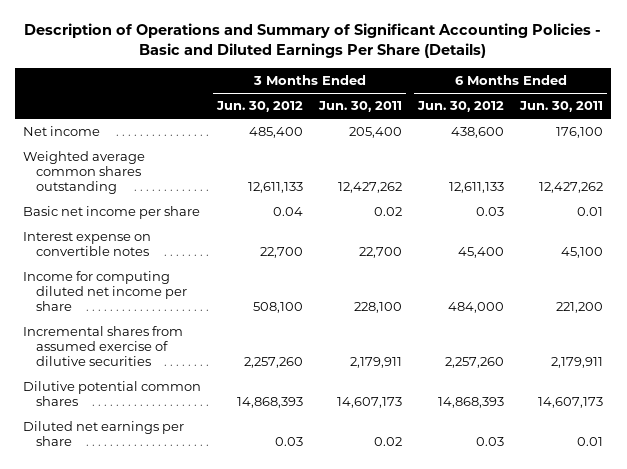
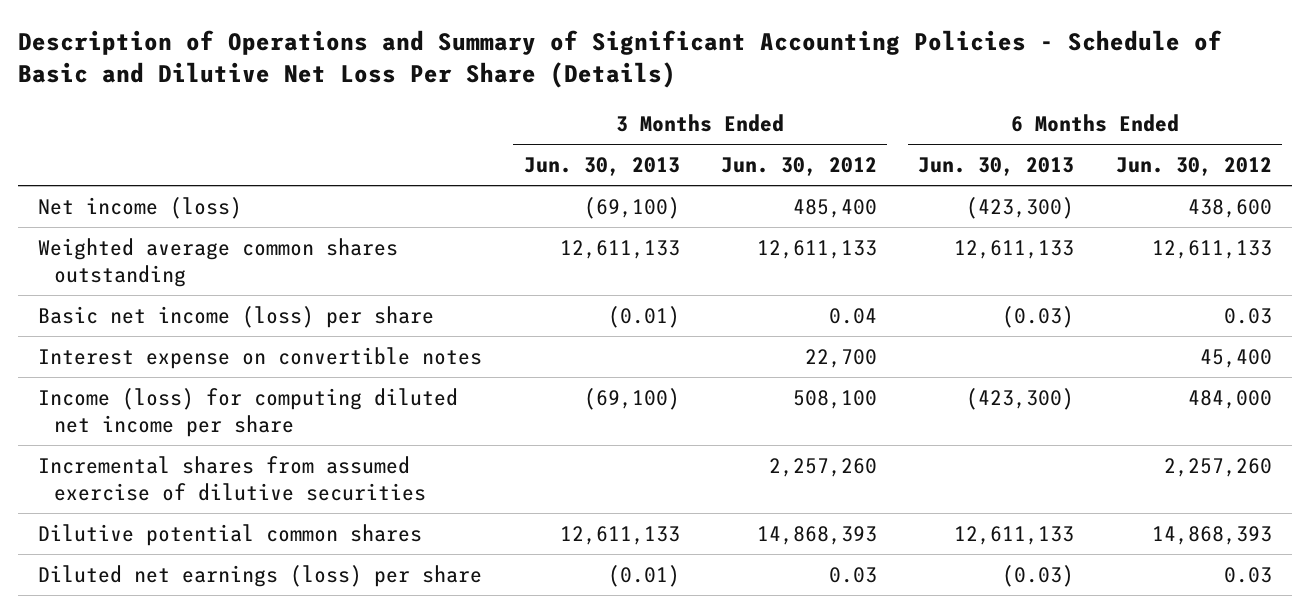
- Description of Operations and Summary of Significant Accounting Policies - Basic and Diluted Earnings Per Share (Details)
+ Description of Operations and Summary of Significant Accounting Policies - Schedule of Basic and Dilutive Net Loss Per Share (Details)
- | 3 Months Ended Jun. 30, 2012 | 3 Months Ended Jun. 30, 2011 | 6 Months Ended Jun. 30, 2012 | 6 Months Ended Jun. 30, 2011
+ | 3 Months Ended Jun. 30, 2013 | 3 Months Ended Jun. 30, 2012 | 6 Months Ended Jun. 30, 2013 | 6 Months Ended Jun. 30, 2012
- Net income | 485,400 | 205,400 | 438,600 | 176,100
+ Net income (loss) | (69,100) | 485,400 | (423,300) | 438,600
- Basic net income per share | 0.04 | 0.02 | 0.03 | 0.01
+ Basic net income (loss) per share | (0.01) | 0.04 | (0.03) | 0.03
- Income for computing diluted net income per share | 508,100 | 228,100 | 484,000 | 221,200
+ Income (loss) for computing diluted net income per share | (69,100) | 508,100 | (423,300) | 484,000
- Diluted net earnings per share | 0.03 | 0.02 | 0.03 | 0.01
+ Diluted net earnings (loss) per share | (0.01) | 0.03 | (0.03) | 0.03

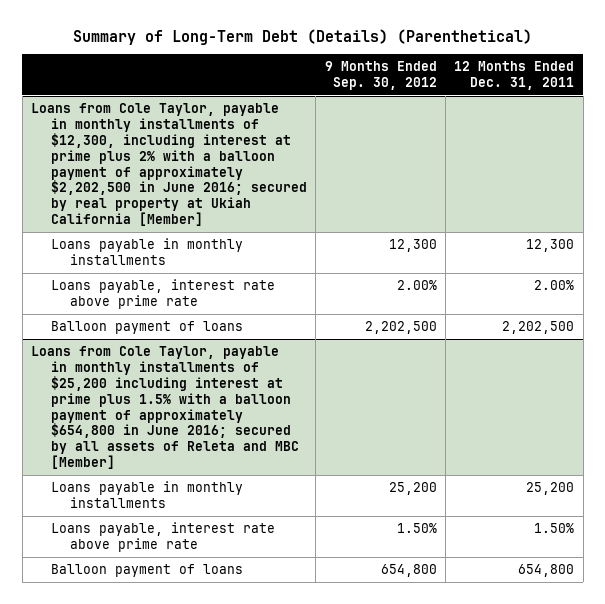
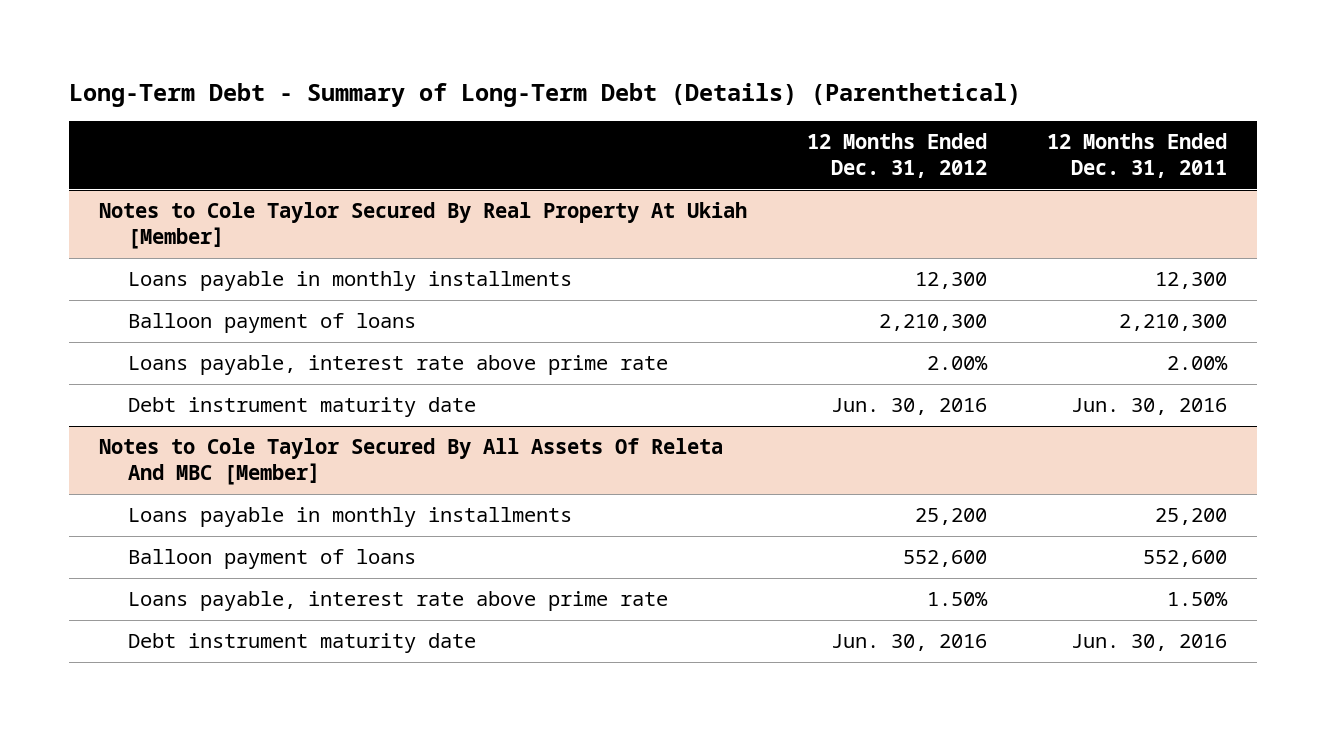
- Summary of Long-Term Debt (Details) (Parenthetical)
+ Long-Term Debt - Summary of Long-Term Debt (Details) (Parenthetical)
- | 9 Months Ended Sep. 30, 2012 | 12 Months Ended Dec. 31, 2011
+ | 12 Months Ended Dec. 31, 2012 | 12 Months Ended Dec. 31, 2011
- Loans from Cole Taylor, payable in monthly installments of $12,300, including interest at prime plus 2% with a balloon payment of approximately $2,202,500 in June 2016; secured by real property at Ukiah California [Member]
+ Notes to Cole Taylor Secured By Real Property At Ukiah [Member]
+ Balloon payment of loans | 2,210,300 | 2,210,300
- Balloon payment of loans | 2,202,500 | 2,202,500
- Loans from Cole Taylor, payable in monthly installments of $25,200 including interest at prime plus 1.5% with a balloon payment of approximately $654,800 in June 2016; secured by all assets of Releta and MBC [Member]
+ Debt instrument maturity date | Jun. 30, 2016 | Jun. 30, 2016
+ Notes to Cole Taylor Secured By All Assets Of Releta And MBC [Member]
+ Balloon payment of loans | 552,600 | 552,600
- Balloon payment of loans | 654,800 | 654,800
+ Debt instrument maturity date | Jun. 30, 2016 | Jun. 30, 2016

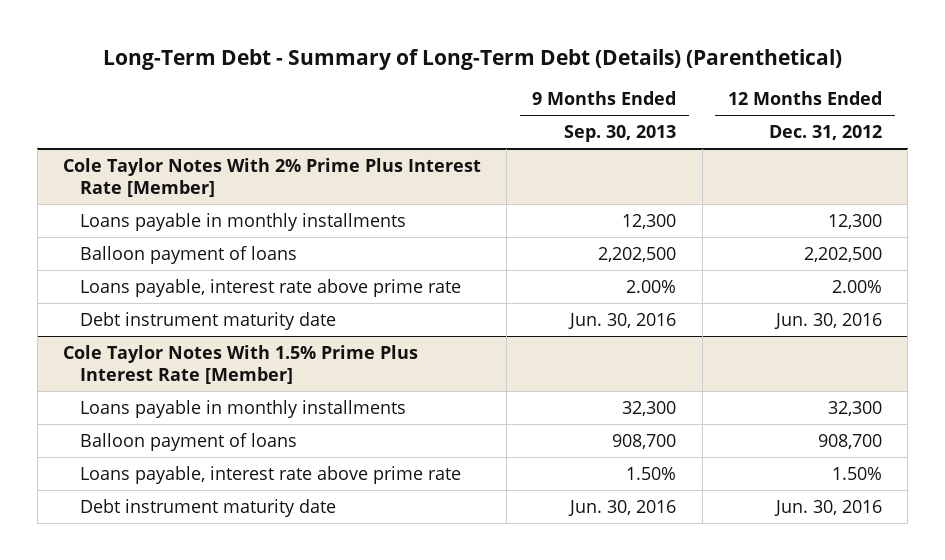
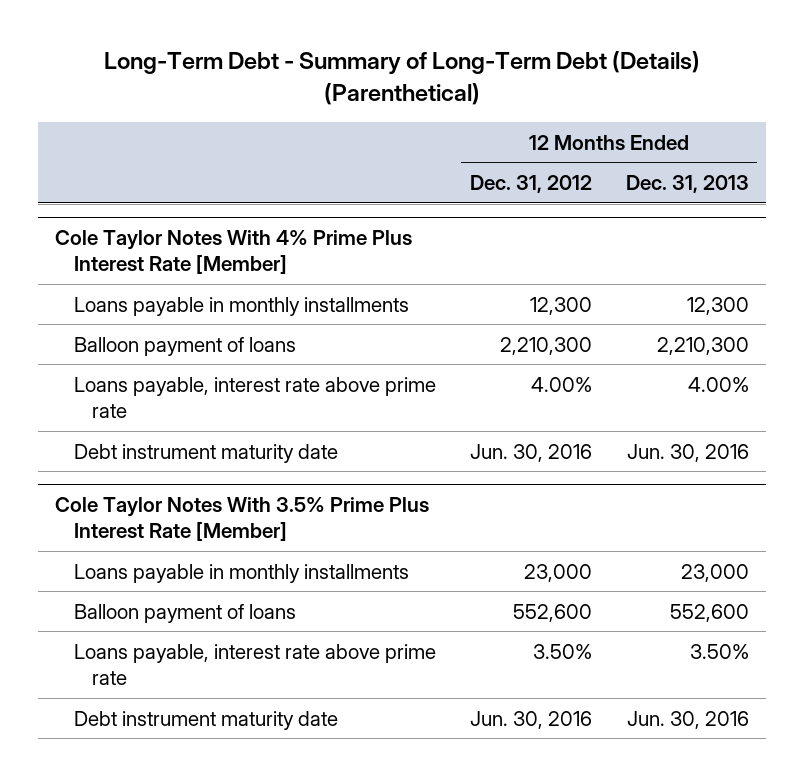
- | 9 Months Ended Sep. 30, 2013 | 12 Months Ended Dec. 31, 2012
+ | 12 Months Ended Dec. 31, 2012 | 12 Months Ended Dec. 31, 2013
- Cole Taylor Notes With 2% Prime Plus Interest Rate [Member]
+ Cole Taylor Notes With 4% Prime Plus Interest Rate [Member]
- Balloon payment of loans | 2,202,500 | 2,202,500
- Loans payable, interest rate above prime rate | 2.00% | 2.00%
+ Balloon payment of loans | 2,210,300 | 2,210,300
+ Loans payable, interest rate above prime rate | 4.00% | 4.00%
- Cole Taylor Notes With 1.5% Prime Plus Interest Rate [Member]
- Loans payable in monthly installments | 32,300 | 32,300
- Balloon payment of loans | 908,700 | 908,700
- Loans payable, interest rate above prime rate | 1.50% | 1.50%
+ Cole Taylor Notes With 3.5% Prime Plus Interest Rate [Member]
+ Loans payable in monthly installments | 23,000 | 23,000
+ Balloon payment of loans | 552,600 | 552,600
+ Loans payable, interest rate above prime rate | 3.50% | 3.50%

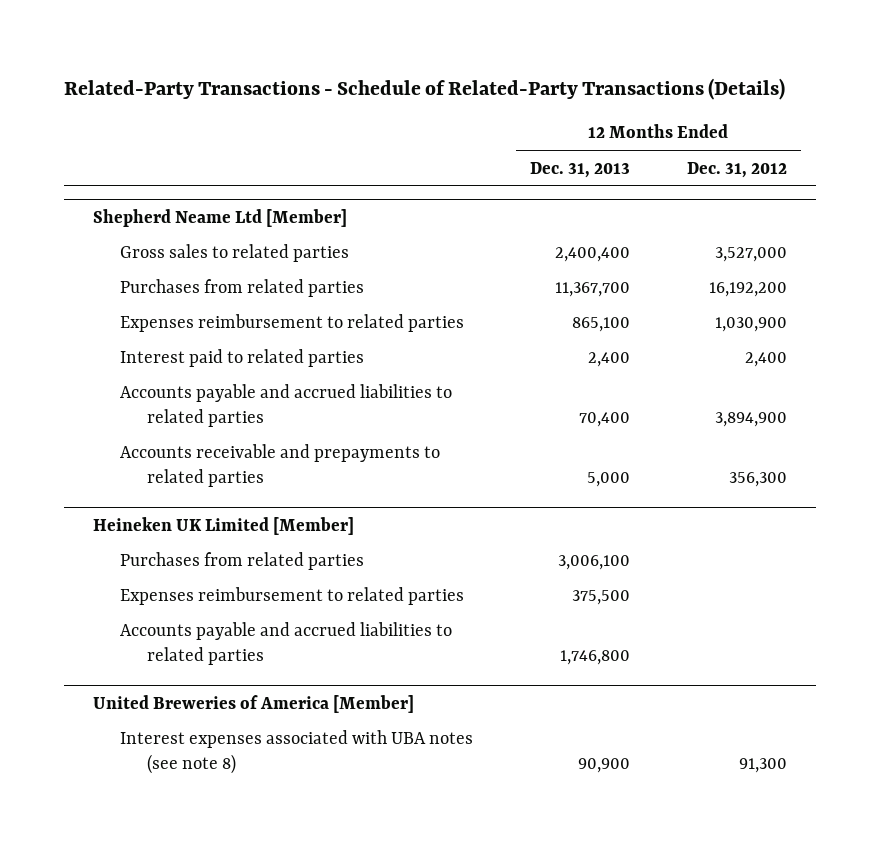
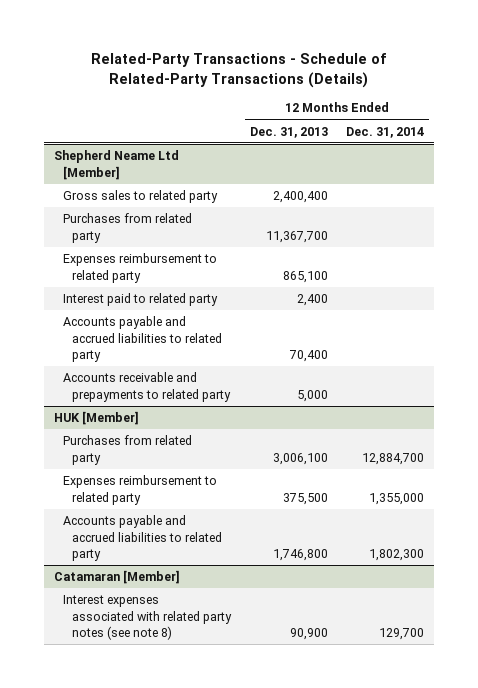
- | 12 Months Ended Dec. 31, 2013 | 12 Months Ended Dec. 31, 2012
+ | 12 Months Ended Dec. 31, 2013 | 12 Months Ended Dec. 31, 2014
@ Shepherd Neame Ltd [Member]
- Gross sales to related parties | 2,400,400 | 3,527,000
- Purchases from related parties | 11,367,700 | 16,192,200
- Expenses reimbursement to related parties | 865,100 | 1,030,900
- Interest paid to related parties | 2,400 | 2,400
- Accounts payable and accrued liabilities to related parties | 70,400 | 3,894,900
- Accounts receivable and prepayments to related parties | 5,000 | 356,300
- Heineken UK Limited [Member]
- Purchases from related parties | 3,006,100 |
- Expenses reimbursement to related parties | 375,500 |
- Accounts payable and accrued liabilities to related parties | 1,746,800 |
- United Breweries of America [Member]
- Interest expenses associated with UBA notes (see note 8) | 90,900 | 91,300
@ Shepherd Neame Ltd [Member]
+ Gross sales to related party | 2,400,400 |
+ Purchases from related party | 11,367,700 |
+ Expenses reimbursement to related party | 865,100 |
+ Interest paid to related party | 2,400 |
+ Accounts payable and accrued liabilities to related party | 70,400 |
+ Accounts receivable and prepayments to related party | 5,000 |
+ HUK [Member]
+ Purchases from related party | 3,006,100 | 12,884,700
+ Expenses reimbursement to related party | 375,500 | 1,355,000
+ Accounts payable and accrued liabilities to related party | 1,746,800 | 1,802,300
+ Catamaran [Member]
+ Interest expenses associated with related party notes (see note 8) | 90,900 | 129,700

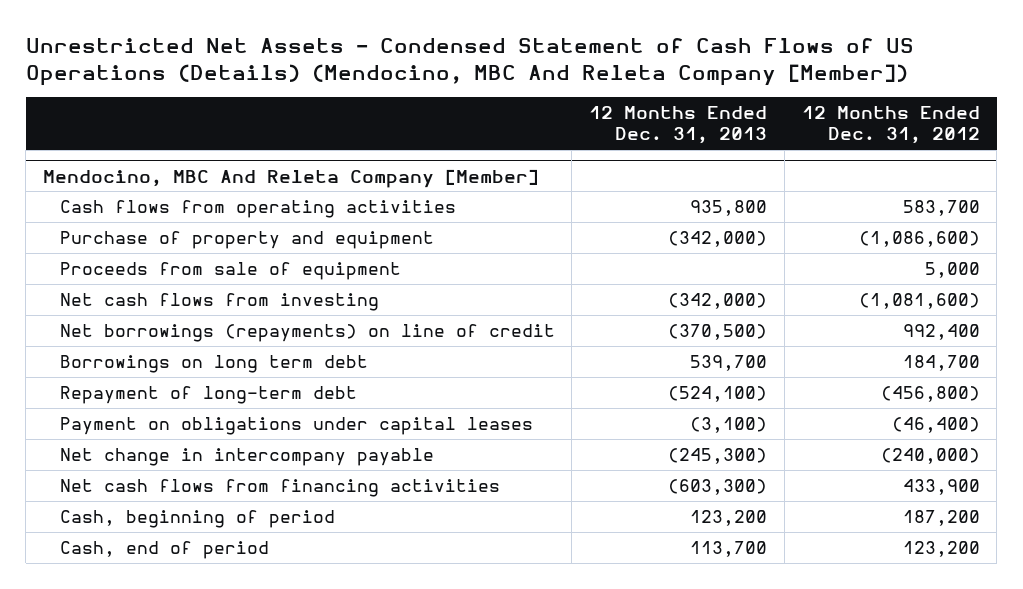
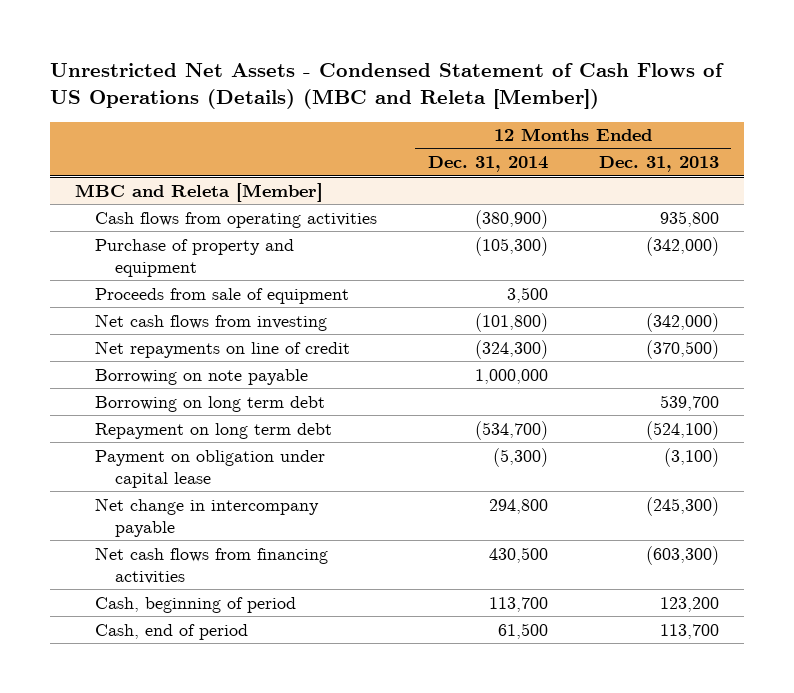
- Unrestricted Net Assets - Condensed Statement of Cash Flows of US Operations (Details) (Mendocino, MBC And Releta Company [Member])
+ Unrestricted Net Assets - Condensed Statement of Cash Flows of US Operations (Details) (MBC and Releta [Member])
- | 12 Months Ended Dec. 31, 2013 | 12 Months Ended Dec. 31, 2012
+ | 12 Months Ended Dec. 31, 2014 | 12 Months Ended Dec. 31, 2013
- Mendocino, MBC And Releta Company [Member]
+ MBC and Releta [Member]
- Net borrowings (repayments) on line of credit | (370,500) | 992,400
- Borrowings on long term debt | 539,700 | 184,700
- Repayment of long-term debt | (524,100) | (456,800)
- Payment on obligations under capital leases | (3,100) | (46,400)
+ Net repayments on line of credit | (324,300) | (370,500)
+ Borrowing on note payable | 1,000,000 |
+ Borrowing on long term debt | | 539,700
+ Repayment on long term debt | (534,700) | (524,100)
+ Payment on obligation under capital lease | (5,300) | (3,100)

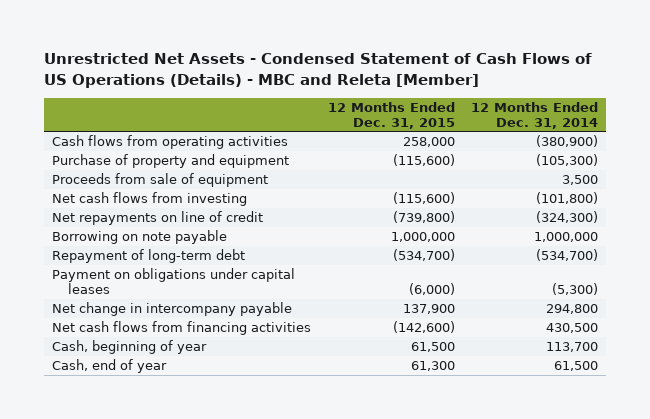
- Unrestricted Net Assets - Condensed Statement of Cash Flows of US Operations (Details) (MBC and Releta [Member])
+ Unrestricted Net Assets - Condensed Statement of Cash Flows of US Operations (Details) - MBC and Releta [Member]
- | 12 Months Ended Dec. 31, 2014 | 12 Months Ended Dec. 31, 2013
+ | 12 Months Ended Dec. 31, 2015 | 12 Months Ended Dec. 31, 2014
- MBC and Releta [Member]
- Borrowing on long term debt | | 539,700
- Repayment on long term debt | (534,700) | (524,100)
- Payment on obligation under capital lease | (5,300) | (3,100)
+ Repayment of long-term debt | (534,700) | (534,700)
+ Payment on obligations under capital leases | (6,000) | (5,300)
- Cash, beginning of period | 113,700 | 123,200
- Cash, end of period | 61,500 | 113,700
+ Cash, beginning of year | 61,500 | 113,700
+ Cash, end of year | 61,300 | 61,500

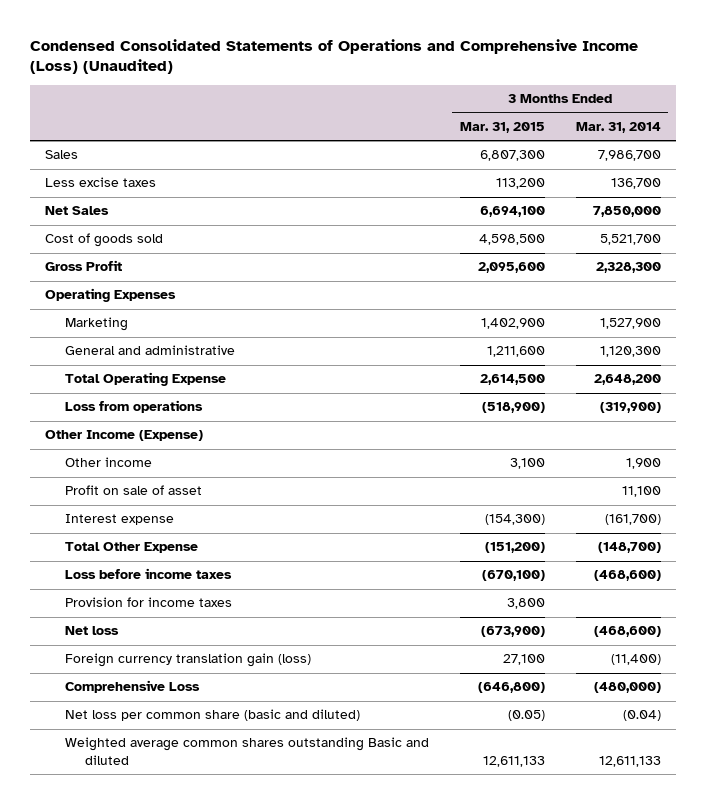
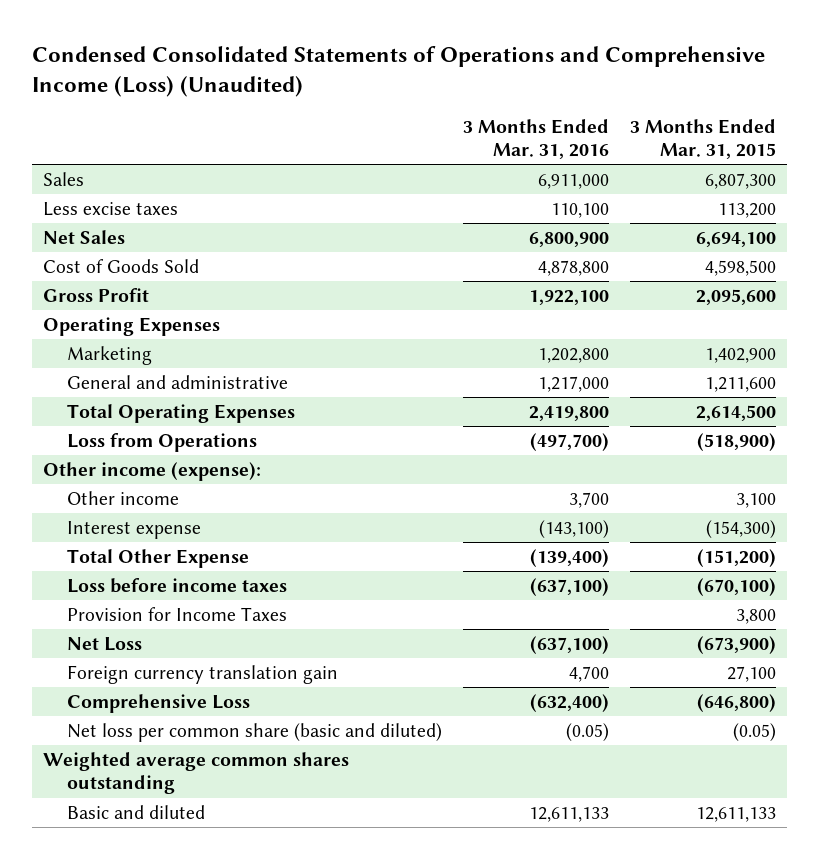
- | 3 Months Ended Mar. 31, 2015 | 3 Months Ended Mar. 31, 2014
+ | 3 Months Ended Mar. 31, 2016 | 3 Months Ended Mar. 31, 2015
- Cost of goods sold | 4,598,500 | 5,521,700
+ Cost of Goods Sold | 4,878,800 | 4,598,500
- Total Operating Expense | 2,614,500 | 2,648,200
- Loss from operations | (518,900) | (319,900)
- Other Income (Expense)
+ Total Operating Expenses | 2,419,800 | 2,614,500
+ Loss from Operations | (497,700) | (518,900)
+ Other income (expense):
- Profit on sale of asset | | 11,100
- Provision for income taxes | 3,800 |
- Net loss | (673,900) | (468,600)
- Foreign currency translation gain (loss) | 27,100 | (11,400)
+ Provision for Income Taxes | | 3,800
+ Net Loss | (637,100) | (673,900)
+ Foreign currency translation gain | 4,700 | 27,100
- Weighted average common shares outstanding Basic and diluted | 12,611,133 | 12,611,133
+ Weighted average common shares outstanding
+ Basic and diluted | 12,611,133 | 12,611,133

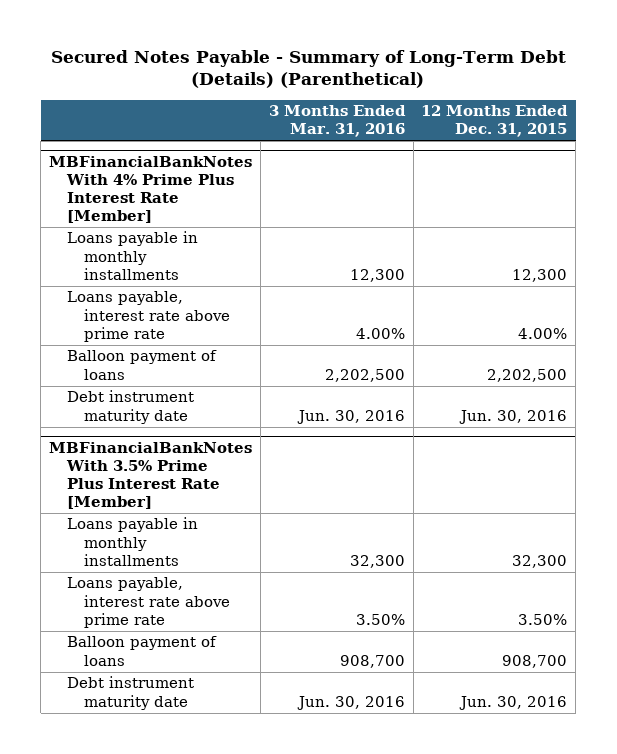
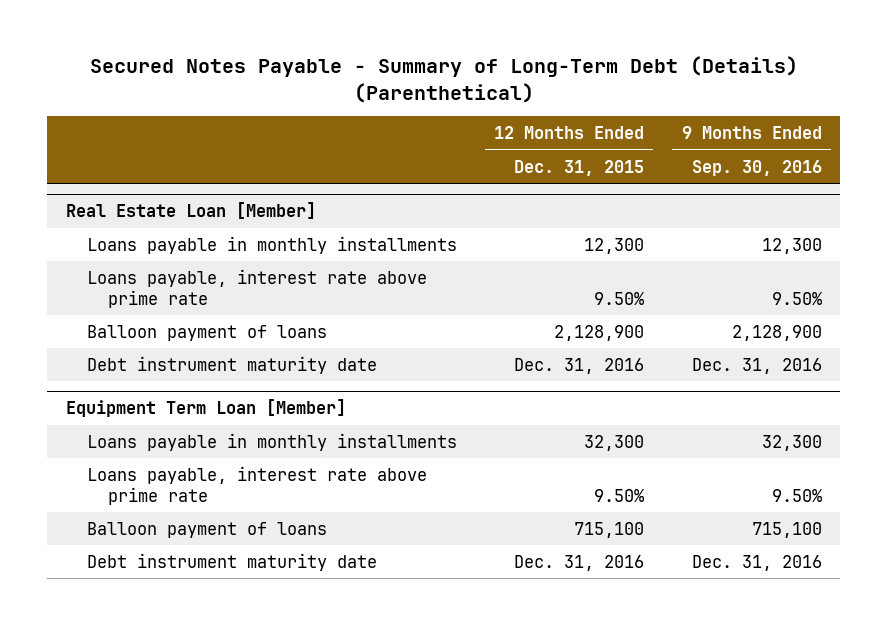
- | 3 Months Ended Mar. 31, 2016 | 12 Months Ended Dec. 31, 2015
+ | 12 Months Ended Dec. 31, 2015 | 9 Months Ended Sep. 30, 2016
- MBFinancialBankNotes With 4% Prime Plus Interest Rate [Member]
+ Real Estate Loan [Member]
- Loans payable, interest rate above prime rate | 4.00% | 4.00%
- Balloon payment of loans | 2,202,500 | 2,202,500
- Debt instrument maturity date | Jun. 30, 2016 | Jun. 30, 2016
- MBFinancialBankNotes With 3.5% Prime Plus Interest Rate [Member]
+ Loans payable, interest rate above prime rate | 9.50% | 9.50%
+ Balloon payment of loans | 2,128,900 | 2,128,900
+ Debt instrument maturity date | Dec. 31, 2016 | Dec. 31, 2016
+ Equipment Term Loan [Member]
- Loans payable, interest rate above prime rate | 3.50% | 3.50%
- Balloon payment of loans | 908,700 | 908,700
- Debt instrument maturity date | Jun. 30, 2016 | Jun. 30, 2016
+ Loans payable, interest rate above prime rate | 9.50% | 9.50%
+ Balloon payment of loans | 715,100 | 715,100
+ Debt instrument maturity date | Dec. 31, 2016 | Dec. 31, 2016

